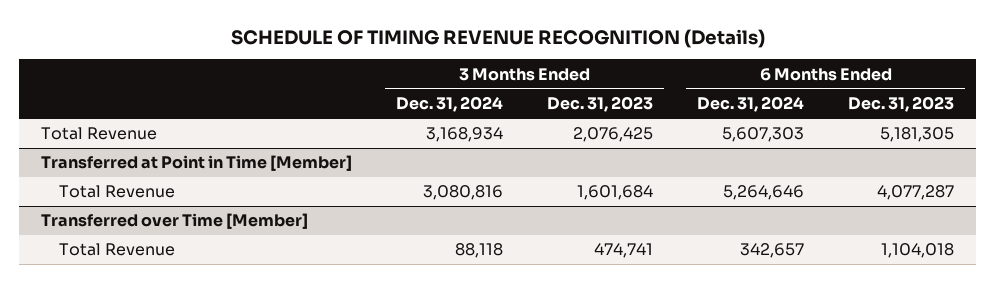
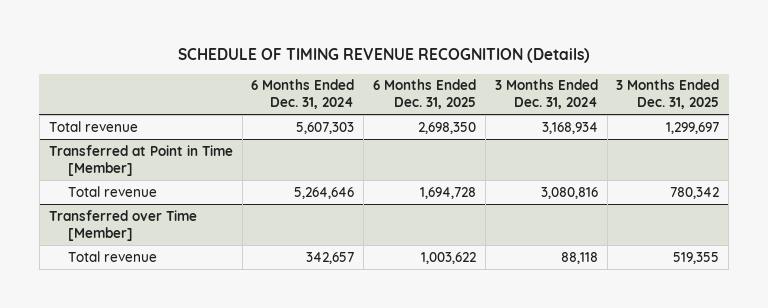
- | 3 Months Ended Dec. 31, 2024 | 3 Months Ended Dec. 31, 2023 | 6 Months Ended Dec. 31, 2024 | 6 Months Ended Dec. 31, 2023
+ | 6 Months Ended Dec. 31, 2024 | 6 Months Ended Dec. 31, 2025 | 3 Months Ended Dec. 31, 2024 | 3 Months Ended Dec. 31, 2025
- Total Revenue | 3,168,934 | 2,076,425 | 5,607,303 | 5,181,305
+ Total revenue | 5,607,303 | 2,698,350 | 3,168,934 | 1,299,697
@ Transferred at Point in Time [Member]
- Total Revenue | 3,080,816 | 1,601,684 | 5,264,646 | 4,077,287
+ Total revenue | 5,264,646 | 1,694,728 | 3,080,816 | 780,342
@ Transferred over Time [Member]
- Total Revenue | 88,118 | 474,741 | 342,657 | 1,104,018
+ Total revenue | 342,657 | 1,003,622 | 88,118 | 519,355

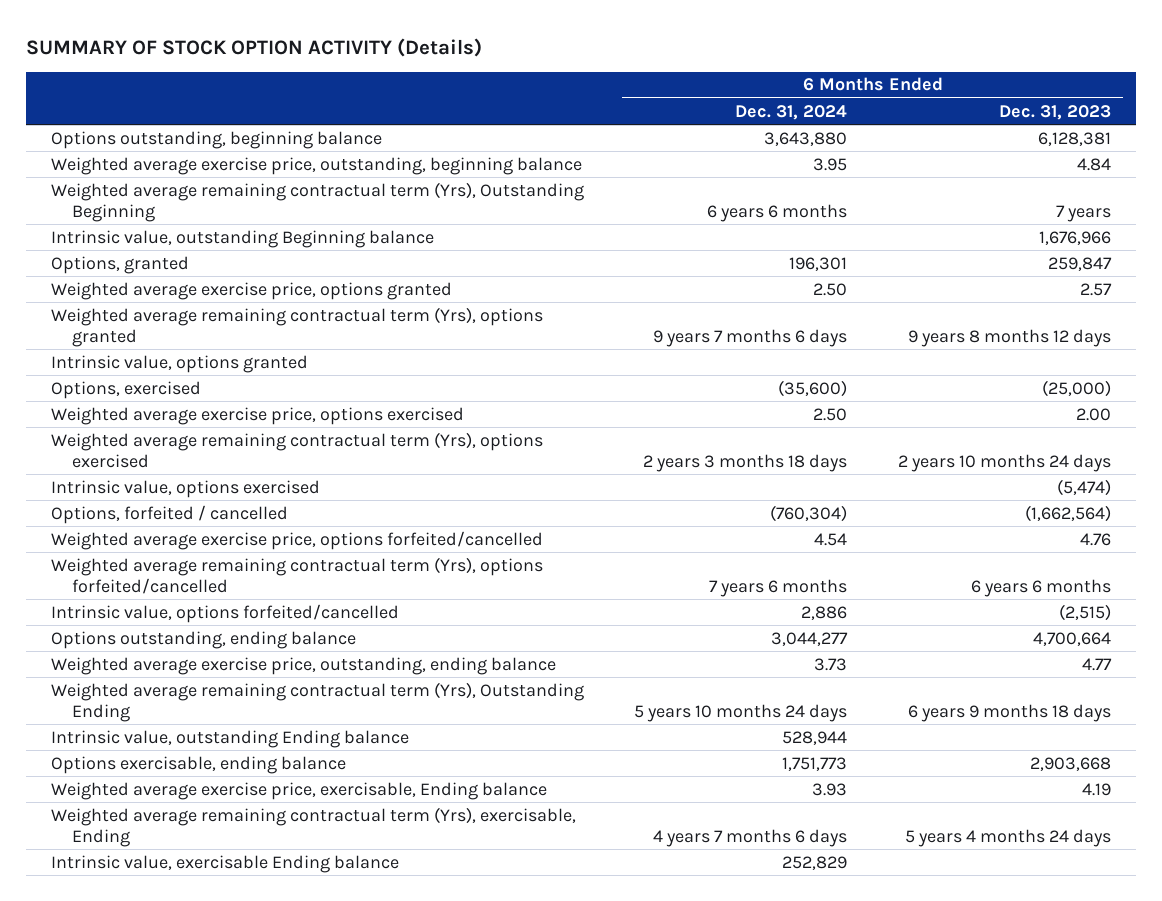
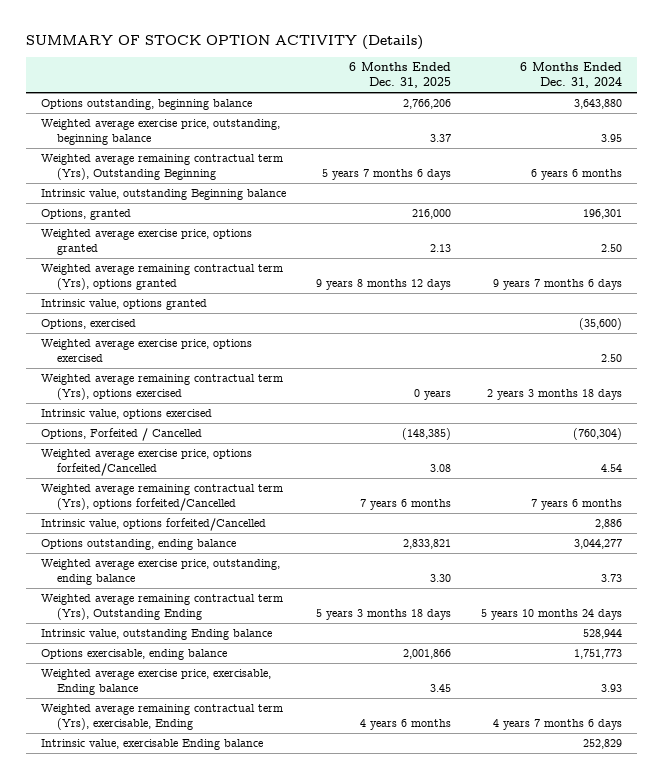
- | 6 Months Ended Dec. 31, 2024 | 6 Months Ended Dec. 31, 2023
+ | 6 Months Ended Dec. 31, 2025 | 6 Months Ended Dec. 31, 2024
- Options, forfeited / cancelled | (760,304) | (1,662,564)
- Weighted average exercise price, options forfeited/cancelled | 4.54 | 4.76
- Weighted average remaining contractual term (Yrs), options forfeited/cancelled | 7 years 6 months | 6 years 6 months
- Intrinsic value, options forfeited/cancelled | 2,886 | (2,515)
+ Options, Forfeited / Cancelled | (148,385) | (760,304)
+ Weighted average exercise price, options forfeited/Cancelled | 3.08 | 4.54
+ Weighted average remaining contractual term (Yrs), options forfeited/Cancelled | 7 years 6 months | 7 years 6 months
+ Intrinsic value, options forfeited/Cancelled | | 2,886

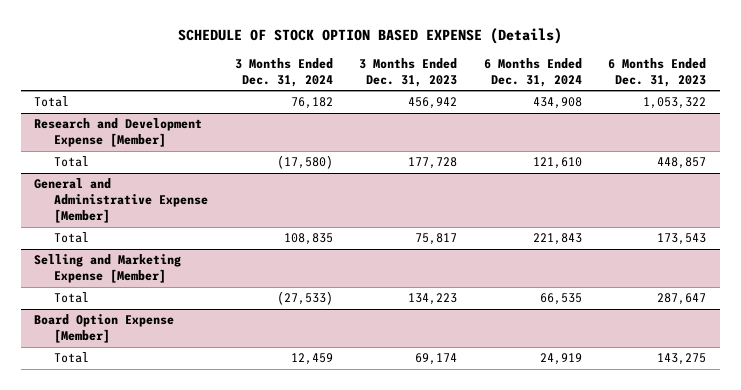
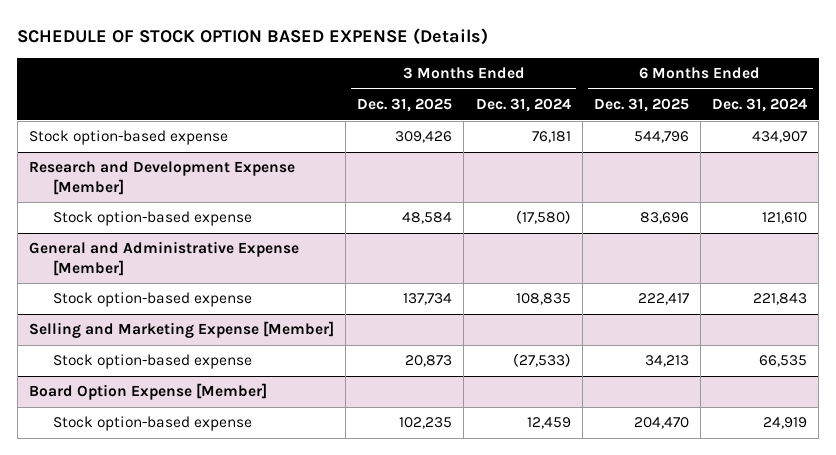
- | 3 Months Ended Dec. 31, 2024 | 3 Months Ended Dec. 31, 2023 | 6 Months Ended Dec. 31, 2024 | 6 Months Ended Dec. 31, 2023
+ | 3 Months Ended Dec. 31, 2025 | 3 Months Ended Dec. 31, 2024 | 6 Months Ended Dec. 31, 2025 | 6 Months Ended Dec. 31, 2024
- Total | 76,182 | 456,942 | 434,908 | 1,053,322
+ Stock option-based expense | 309,426 | 76,181 | 544,796 | 434,907
@ Research and Development Expense [Member]
- Total | (17,580) | 177,728 | 121,610 | 448,857
+ Stock option-based expense | 48,584 | (17,580) | 83,696 | 121,610
@ General and Administrative Expense [Member]
- Total | 108,835 | 75,817 | 221,843 | 173,543
+ Stock option-based expense | 137,734 | 108,835 | 222,417 | 221,843
@ Selling and Marketing Expense [Member]
- Total | (27,533) | 134,223 | 66,535 | 287,647
+ Stock option-based expense | 20,873 | (27,533) | 34,213 | 66,535
@ Board Option Expense [Member]
- Total | 12,459 | 69,174 | 24,919 | 143,275
+ Stock option-based expense | 102,235 | 12,459 | 204,470 | 24,919

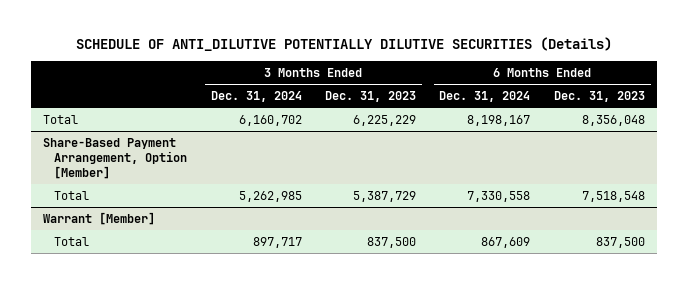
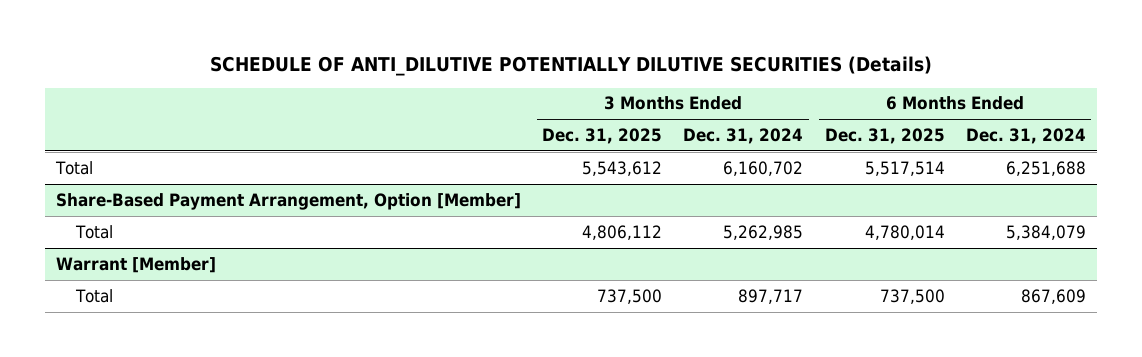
- | 3 Months Ended Dec. 31, 2024 | 3 Months Ended Dec. 31, 2023 | 6 Months Ended Dec. 31, 2024 | 6 Months Ended Dec. 31, 2023
+ | 3 Months Ended Dec. 31, 2025 | 3 Months Ended Dec. 31, 2024 | 6 Months Ended Dec. 31, 2025 | 6 Months Ended Dec. 31, 2024
- Total | 6,160,702 | 6,225,229 | 8,198,167 | 8,356,048
+ Total | 5,543,612 | 6,160,702 | 5,517,514 | 6,251,688
@ Share-Based Payment Arrangement, Option [Member]
- Total | 5,262,985 | 5,387,729 | 7,330,558 | 7,518,548
+ Total | 4,806,112 | 5,262,985 | 4,780,014 | 5,384,079

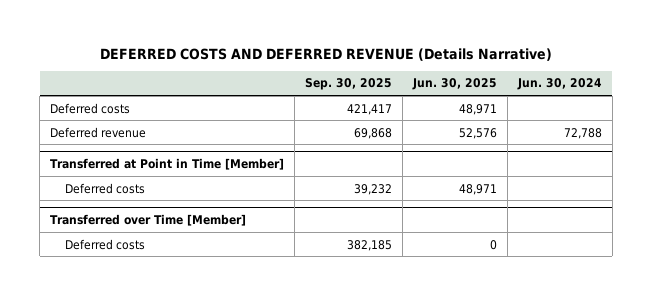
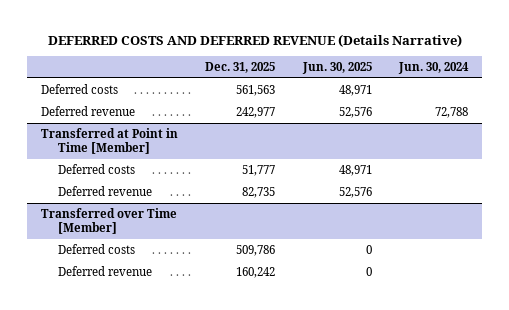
- | Sep. 30, 2025 | Jun. 30, 2025 | Jun. 30, 2024
+ | Dec. 31, 2025 | Jun. 30, 2025 | Jun. 30, 2024
@ Transferred at Point in Time [Member]
+ Deferred revenue | 82,735 | 52,576 |
@ Transferred over Time [Member]
+ Deferred revenue | 160,242 | 0 |

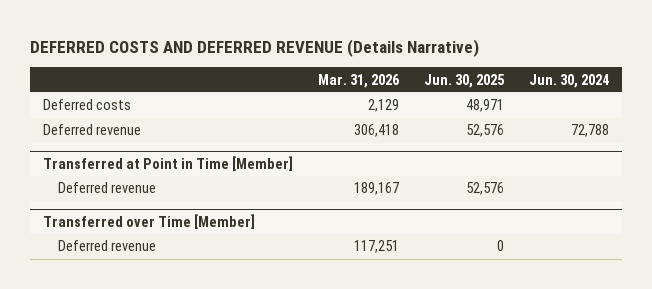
- | Dec. 31, 2025 | Jun. 30, 2025 | Jun. 30, 2024
+ | Mar. 31, 2026 | Jun. 30, 2025 | Jun. 30, 2024
@ Transferred at Point in Time [Member]
- Deferred costs | 51,777 | 48,971 |
@ Transferred over Time [Member]
- Deferred costs | 509,786 | 0 |

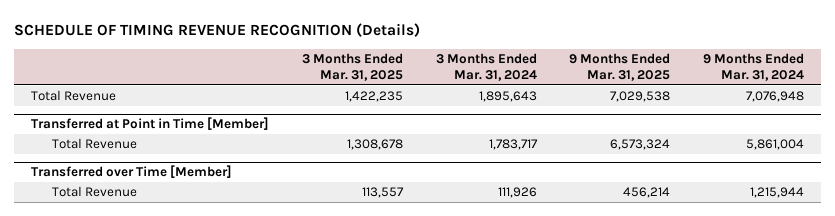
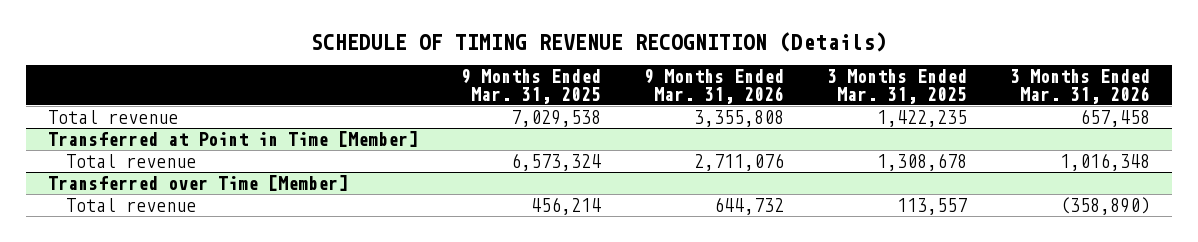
- | 3 Months Ended Mar. 31, 2025 | 3 Months Ended Mar. 31, 2024 | 9 Months Ended Mar. 31, 2025 | 9 Months Ended Mar. 31, 2024
+ | 9 Months Ended Mar. 31, 2025 | 9 Months Ended Mar. 31, 2026 | 3 Months Ended Mar. 31, 2025 | 3 Months Ended Mar. 31, 2026
- Total Revenue | 1,422,235 | 1,895,643 | 7,029,538 | 7,076,948
+ Total revenue | 7,029,538 | 3,355,808 | 1,422,235 | 657,458
@ Transferred at Point in Time [Member]
- Total Revenue | 1,308,678 | 1,783,717 | 6,573,324 | 5,861,004
+ Total revenue | 6,573,324 | 2,711,076 | 1,308,678 | 1,016,348
@ Transferred over Time [Member]
- Total Revenue | 113,557 | 111,926 | 456,214 | 1,215,944
+ Total revenue | 456,214 | 644,732 | 113,557 | (358,890)

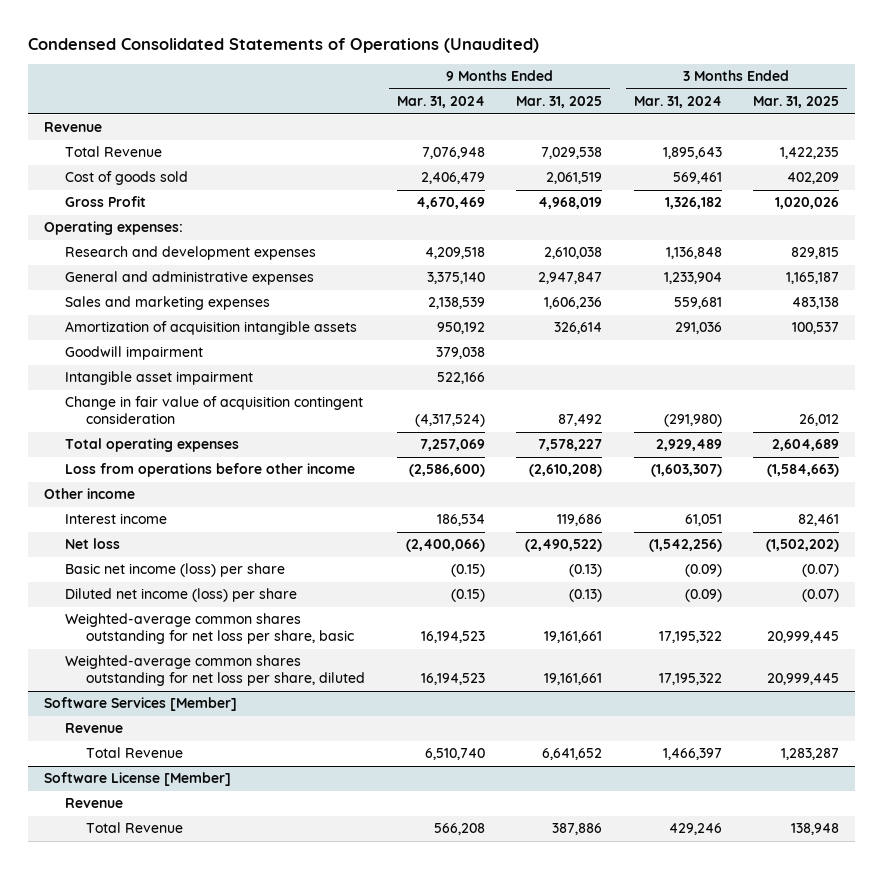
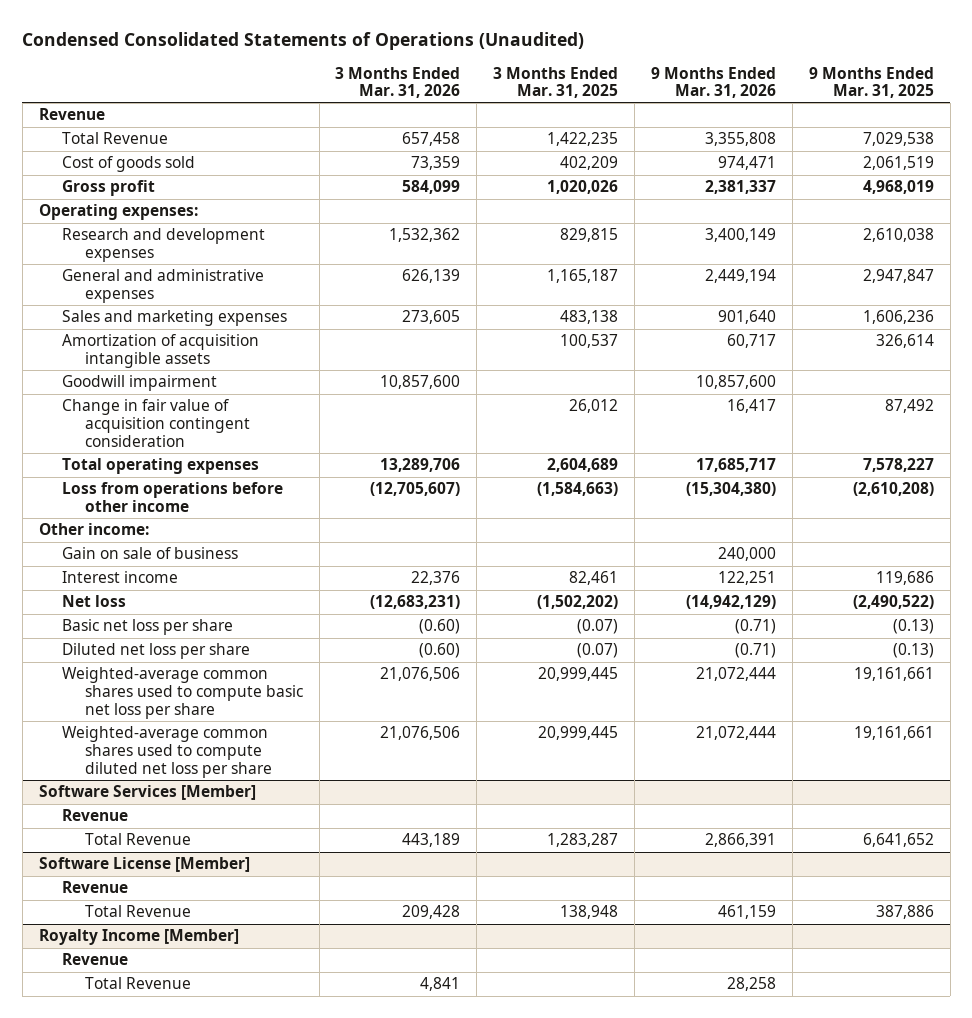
- | 9 Months Ended Mar. 31, 2024 | 9 Months Ended Mar. 31, 2025 | 3 Months Ended Mar. 31, 2024 | 3 Months Ended Mar. 31, 2025
+ | 3 Months Ended Mar. 31, 2026 | 3 Months Ended Mar. 31, 2025 | 9 Months Ended Mar. 31, 2026 | 9 Months Ended Mar. 31, 2025
- Gross Profit | 4,670,469 | 4,968,019 | 1,326,182 | 1,020,026
+ Gross profit | 584,099 | 1,020,026 | 2,381,337 | 4,968,019
- Intangible asset impairment | 522,166 | | |
- Other income
+ Other income:
+ Gain on sale of business | | | 240,000 |
- Basic net income (loss) per share | (0.15) | (0.13) | (0.09) | (0.07)
- Diluted net income (loss) per share | (0.15) | (0.13) | (0.09) | (0.07)
- Weighted-average common shares outstanding for net loss per share, basic | 16,194,523 | 19,161,661 | 17,195,322 | 20,999,445
- Weighted-average common shares outstanding for net loss per share, diluted | 16,194,523 | 19,161,661 | 17,195,322 | 20,999,445
+ Basic net loss per share | (0.60) | (0.07) | (0.71) | (0.13)
+ Diluted net loss per share | (0.60) | (0.07) | (0.71) | (0.13)
+ Weighted-average common shares used to compute basic net loss per share | 21,076,506 | 20,999,445 | 21,072,444 | 19,161,661
+ Weighted-average common shares used to compute diluted net loss per share | 21,076,506 | 20,999,445 | 21,072,444 | 19,161,661
+ Royalty Income [Member]
+ Revenue
+ Total Revenue | 4,841 | | 28,258 |

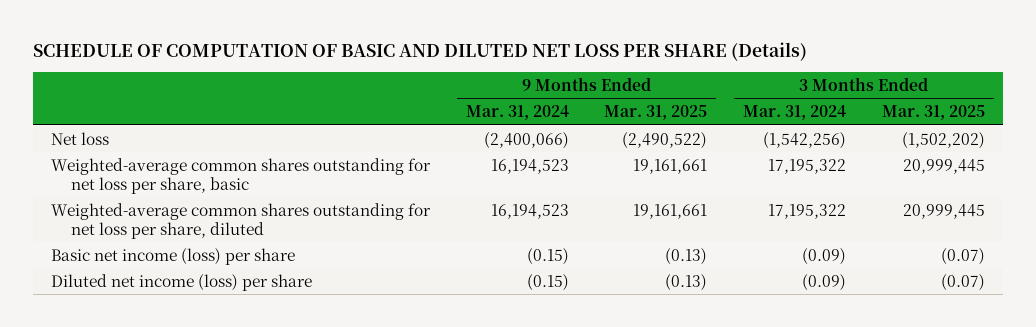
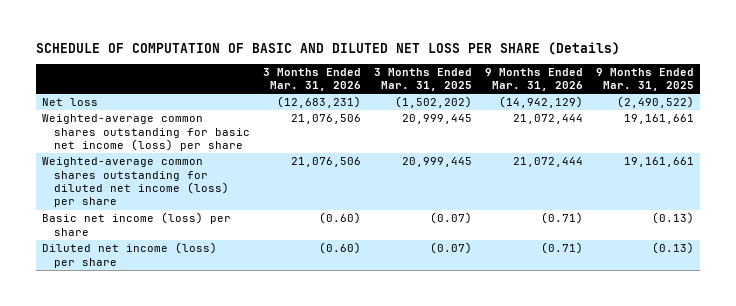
- | 9 Months Ended Mar. 31, 2024 | 9 Months Ended Mar. 31, 2025 | 3 Months Ended Mar. 31, 2024 | 3 Months Ended Mar. 31, 2025
+ | 3 Months Ended Mar. 31, 2026 | 3 Months Ended Mar. 31, 2025 | 9 Months Ended Mar. 31, 2026 | 9 Months Ended Mar. 31, 2025
- Weighted-average common shares outstanding for net loss per share, basic | 16,194,523 | 19,161,661 | 17,195,322 | 20,999,445
- Weighted-average common shares outstanding for net loss per share, diluted | 16,194,523 | 19,161,661 | 17,195,322 | 20,999,445
+ Weighted-average common shares outstanding for basic net income (loss) per share | 21,076,506 | 20,999,445 | 21,072,444 | 19,161,661
+ Weighted-average common shares outstanding for diluted net income (loss) per share | 21,076,506 | 20,999,445 | 21,072,444 | 19,161,661

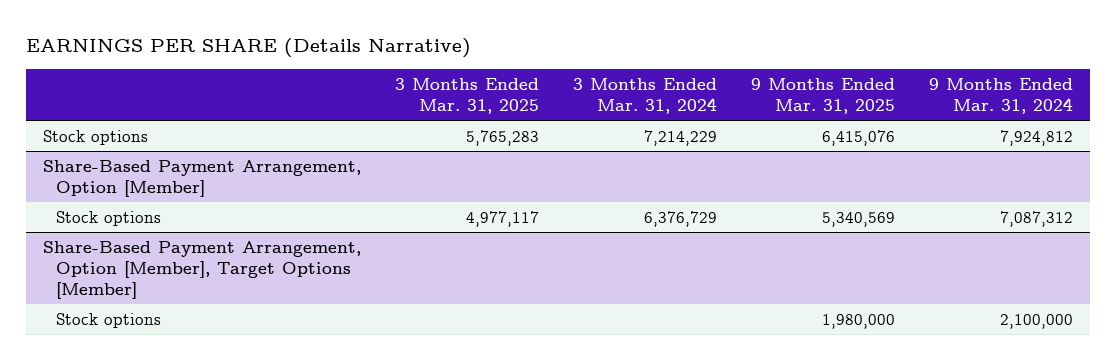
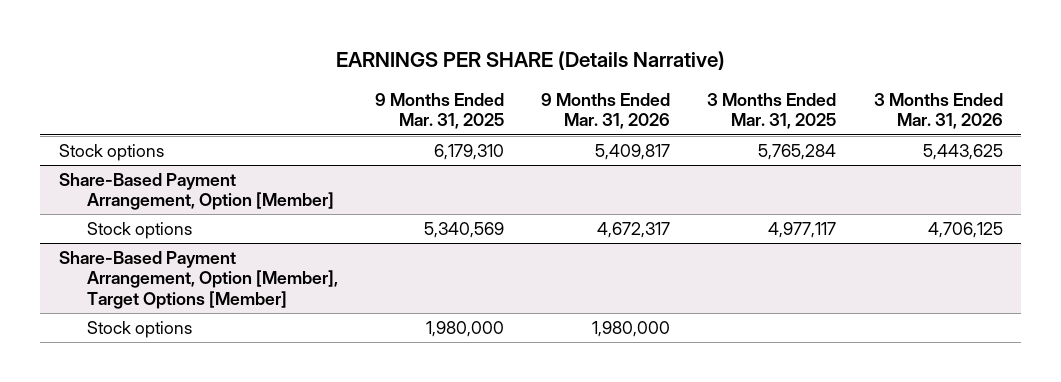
- | 3 Months Ended Mar. 31, 2025 | 3 Months Ended Mar. 31, 2024 | 9 Months Ended Mar. 31, 2025 | 9 Months Ended Mar. 31, 2024
+ | 9 Months Ended Mar. 31, 2025 | 9 Months Ended Mar. 31, 2026 | 3 Months Ended Mar. 31, 2025 | 3 Months Ended Mar. 31, 2026
- Stock options | 5,765,283 | 7,214,229 | 6,415,076 | 7,924,812
+ Stock options | 6,179,310 | 5,409,817 | 5,765,284 | 5,443,625

